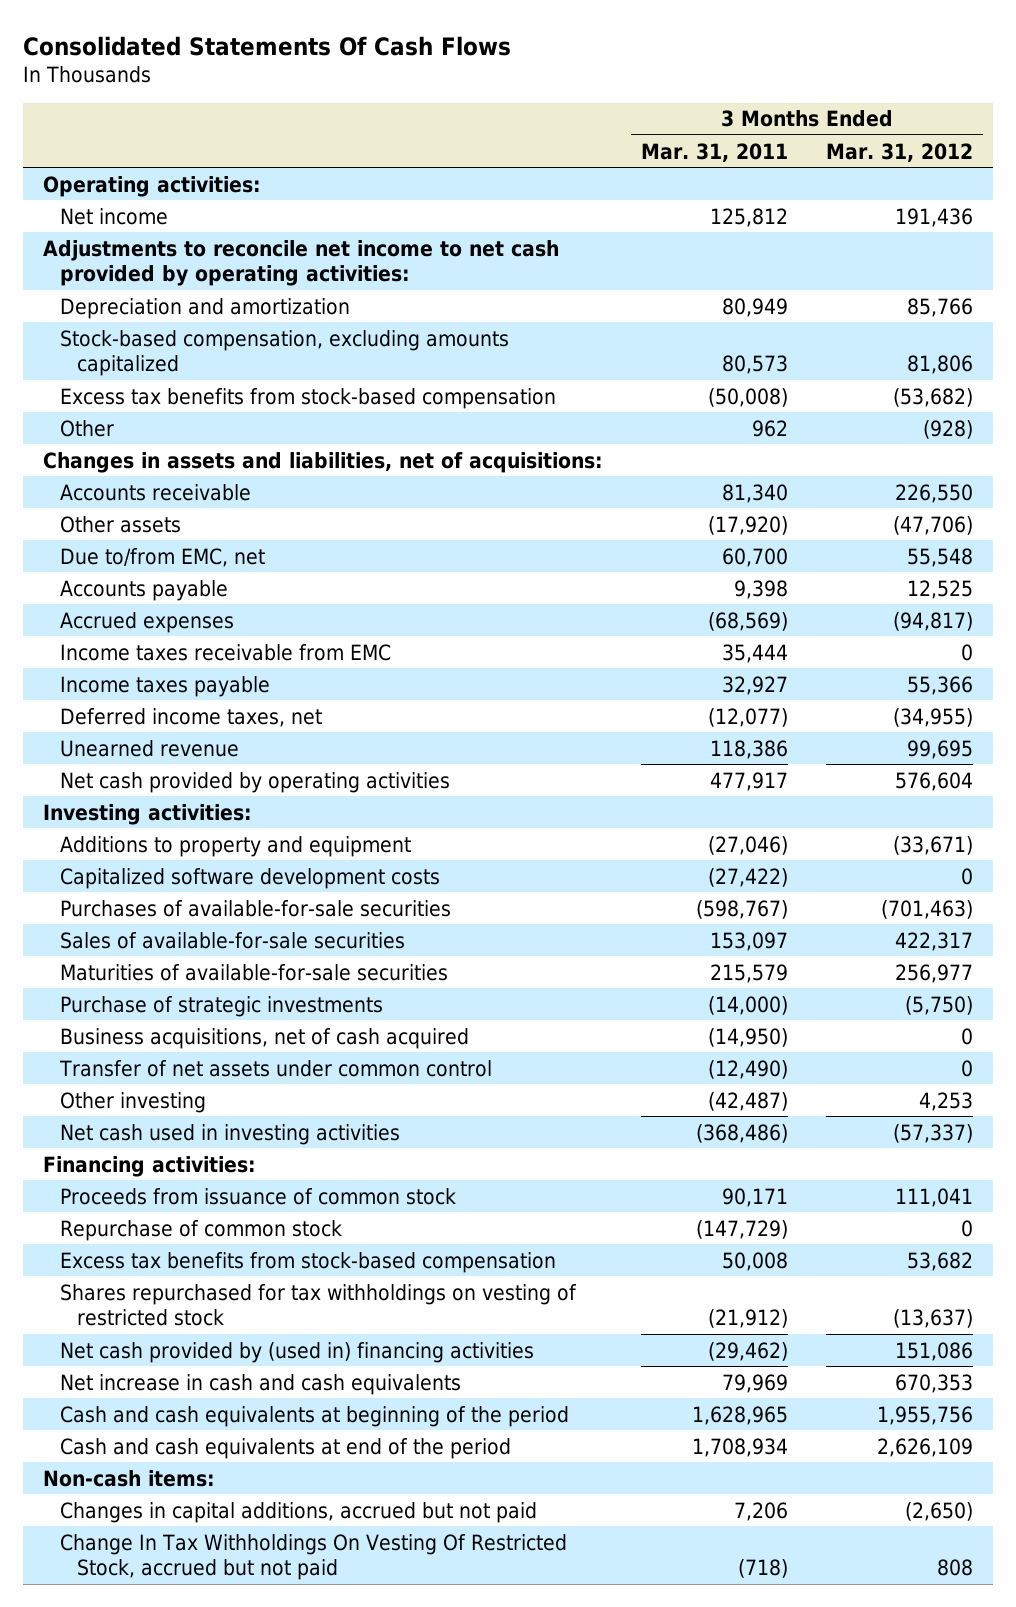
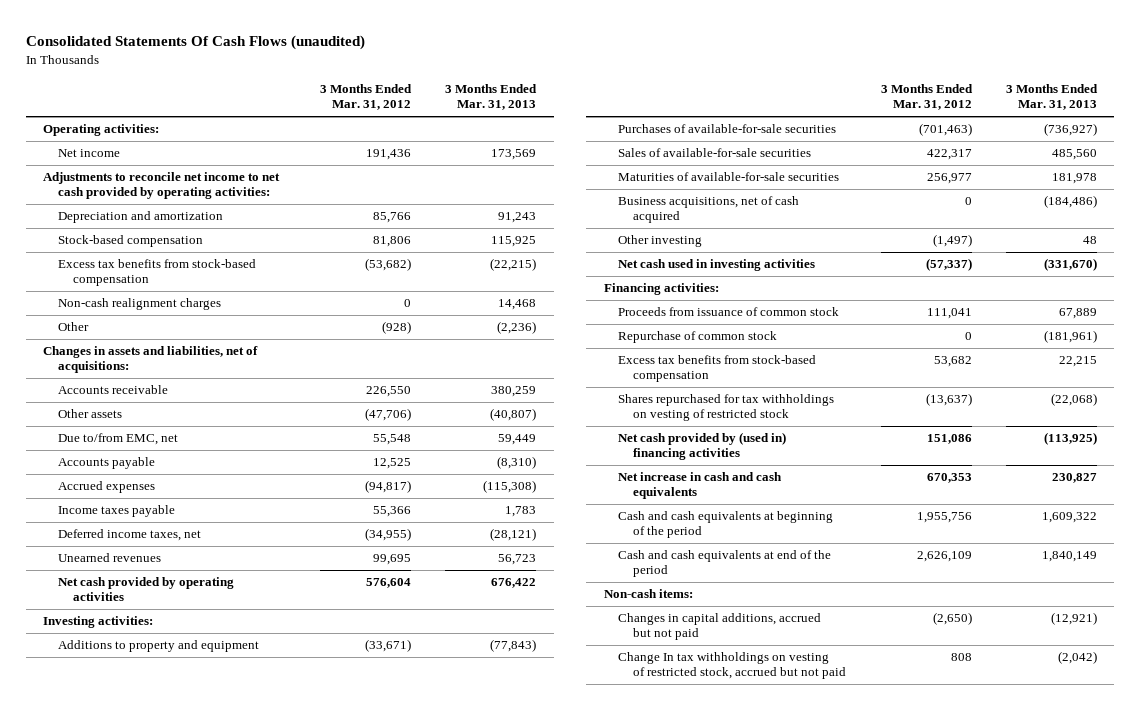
- Consolidated Statements Of Cash Flows
+ Consolidated Statements Of Cash Flows (unaudited)
- | 3 Months Ended Mar. 31, 2011 | 3 Months Ended Mar. 31, 2012
+ | 3 Months Ended Mar. 31, 2012 | 3 Months Ended Mar. 31, 2013
- Stock-based compensation, excluding amounts capitalized | 80,573 | 81,806
+ Stock-based compensation | 81,806 | 115,925
+ Non-cash realignment charges | 0 | 14,468
- Income taxes receivable from EMC | 35,444 | 0
- Unearned revenue | 118,386 | 99,695
+ Unearned revenues | 99,695 | 56,723
- Capitalized software development costs | (27,422) | 0
- Purchase of strategic investments | (14,000) | (5,750)
- Transfer of net assets under common control | (12,490) | 0
- Other investing | (42,487) | 4,253
+ Other investing | (1,497) | 48
- Change In Tax Withholdings On Vesting Of Restricted Stock, accrued but not paid | (718) | 808
+ Change In tax withholdings on vesting of restricted stock, accrued but not paid | 808 | (2,042)

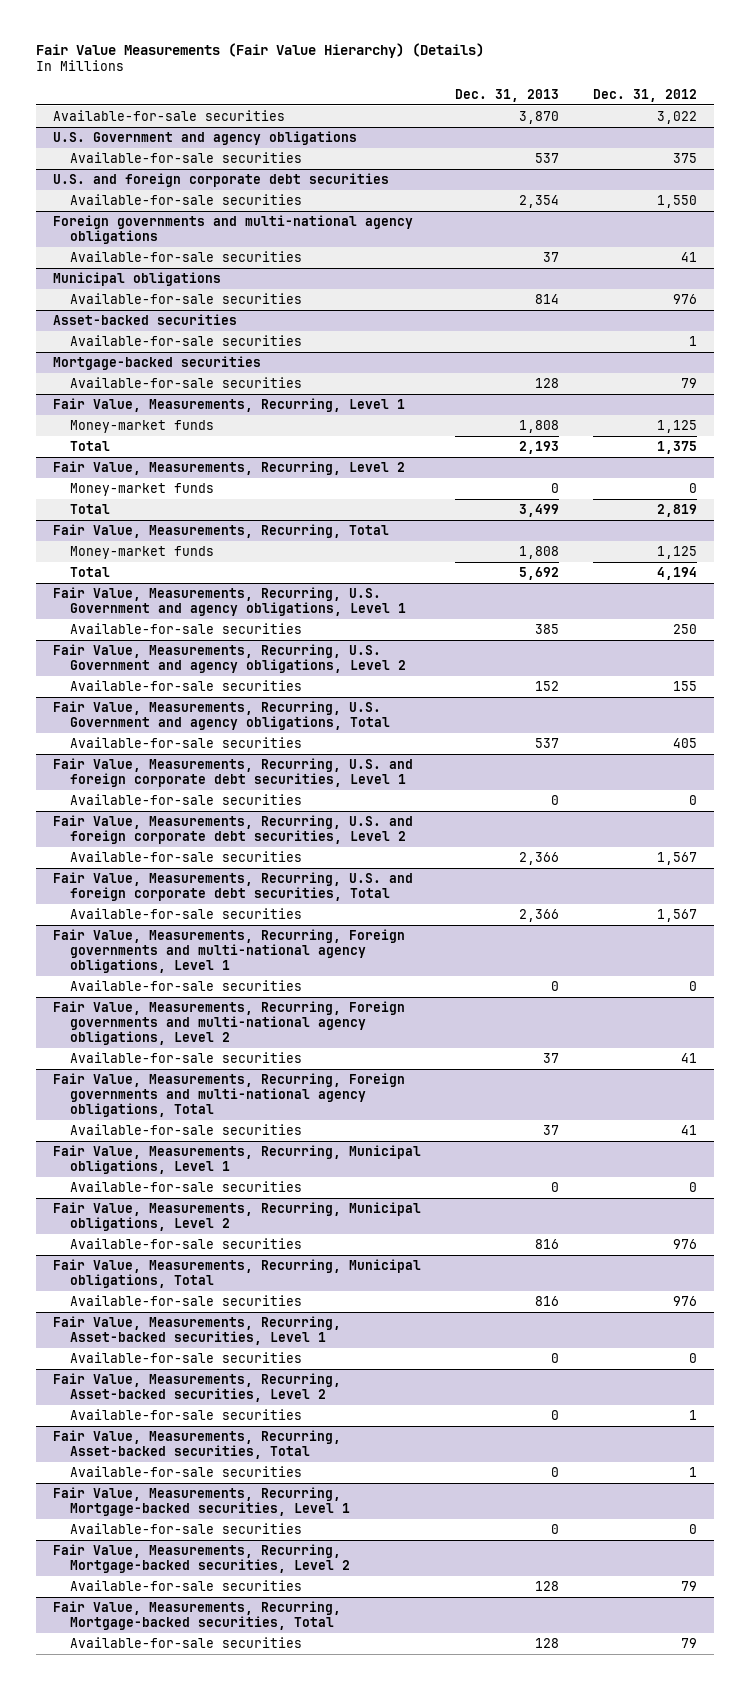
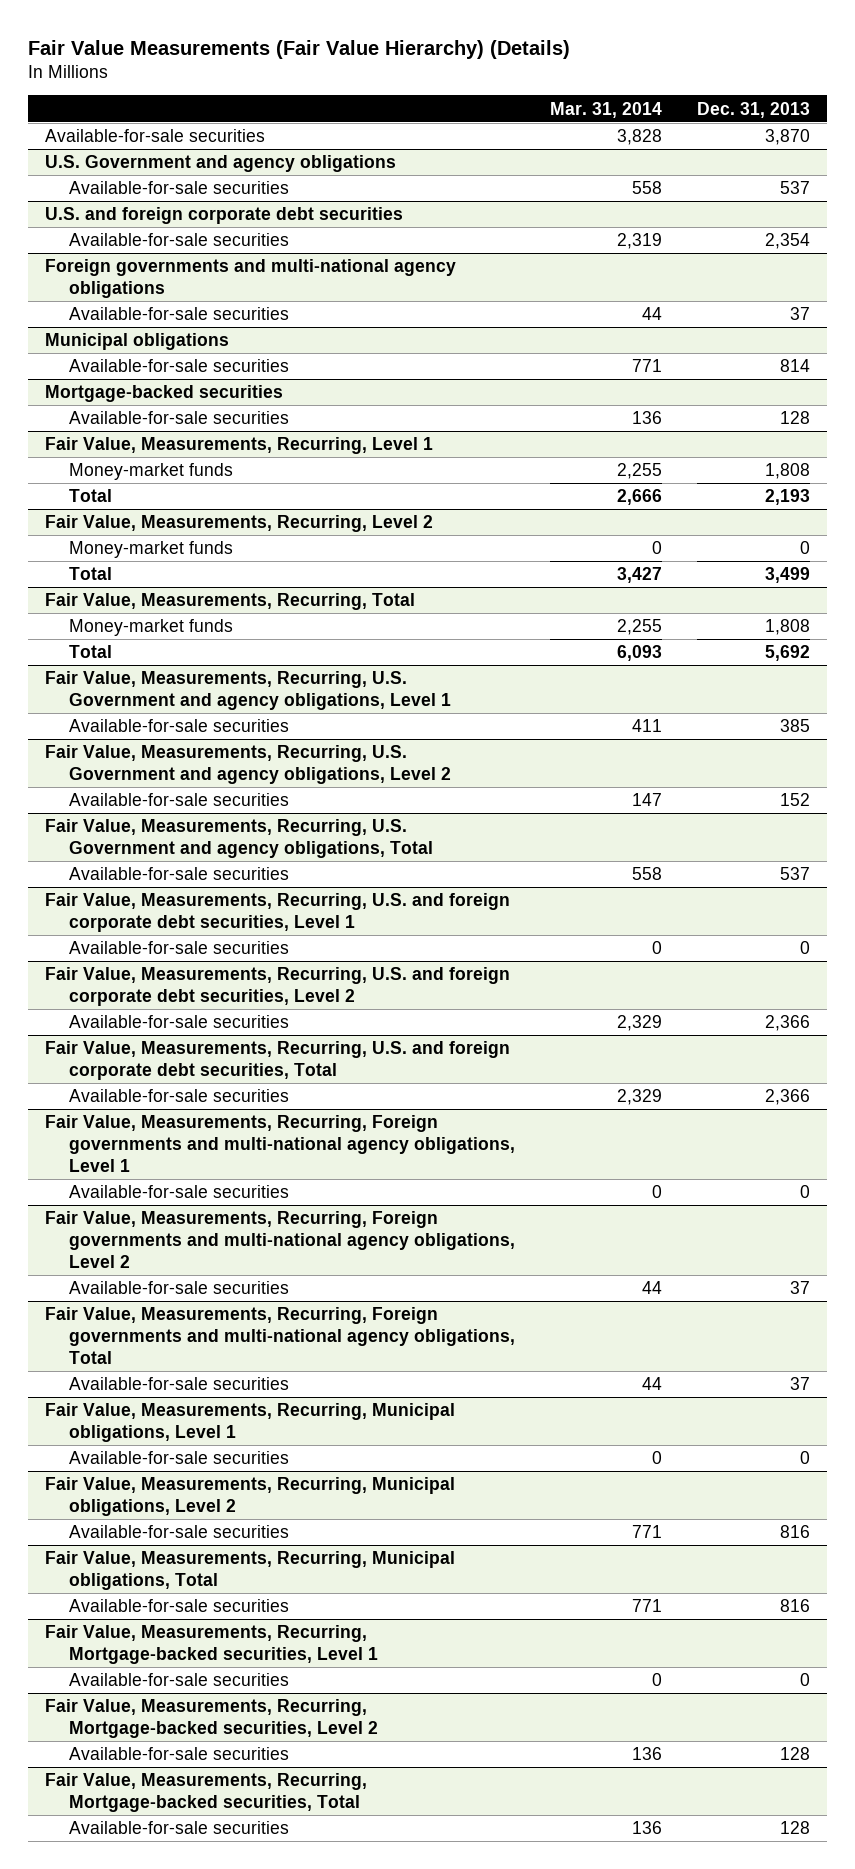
- | Dec. 31, 2013 | Dec. 31, 2012
+ | Mar. 31, 2014 | Dec. 31, 2013
- Asset-backed securities
- Available-for-sale securities | | 1
- Fair Value, Measurements, Recurring, Asset-backed securities, Level 1
- Available-for-sale securities | 0 | 0
- Fair Value, Measurements, Recurring, Asset-backed securities, Level 2
- Available-for-sale securities | 0 | 1
- Fair Value, Measurements, Recurring, Asset-backed securities, Total
- Available-for-sale securities | 0 | 1

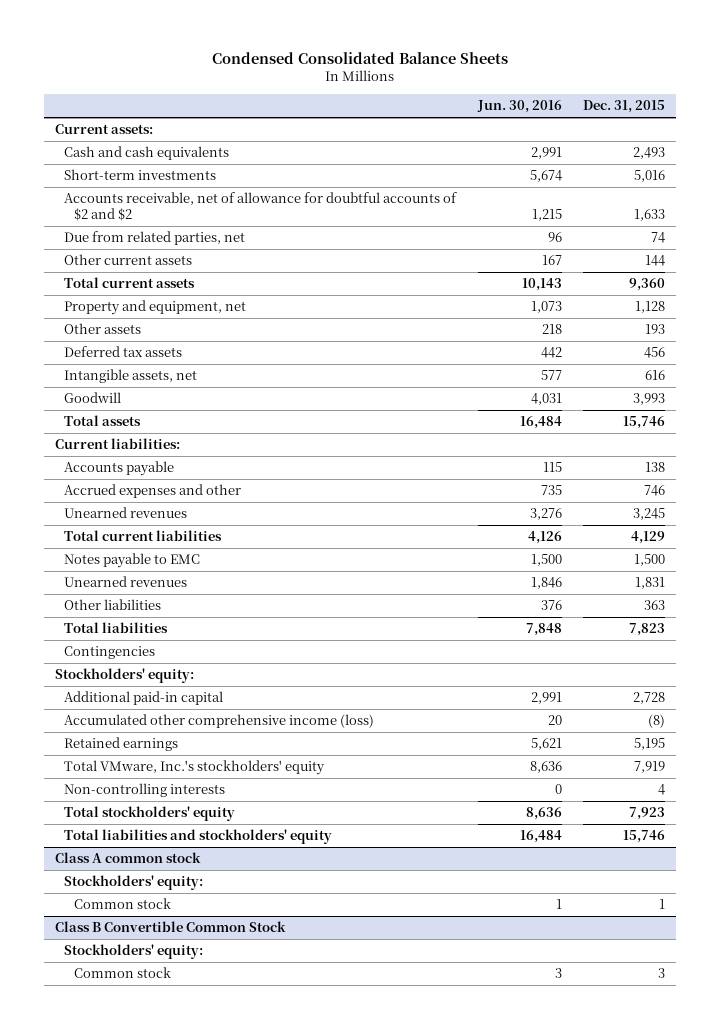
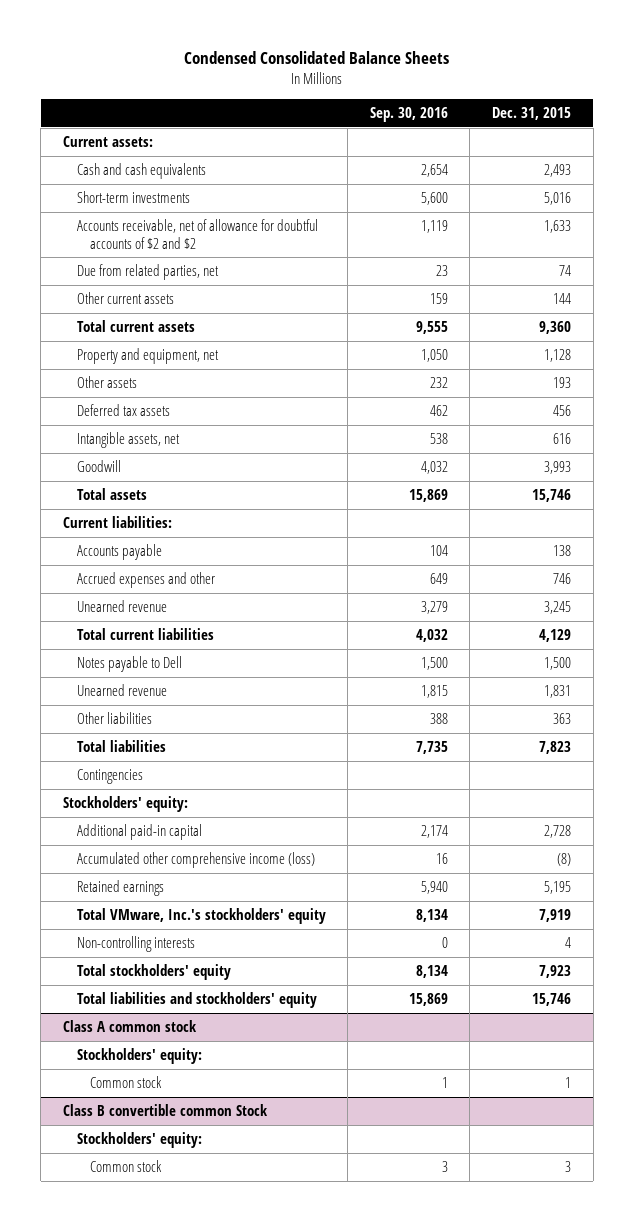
- | Jun. 30, 2016 | Dec. 31, 2015
+ | Sep. 30, 2016 | Dec. 31, 2015
- Unearned revenues | 3,276 | 3,245
+ Unearned revenue | 3,279 | 3,245
- Notes payable to EMC | 1,500 | 1,500
- Unearned revenues | 1,846 | 1,831
+ Notes payable to Dell | 1,500 | 1,500
+ Unearned revenue | 1,815 | 1,831
- Class B Convertible Common Stock
+ Class B convertible common Stock

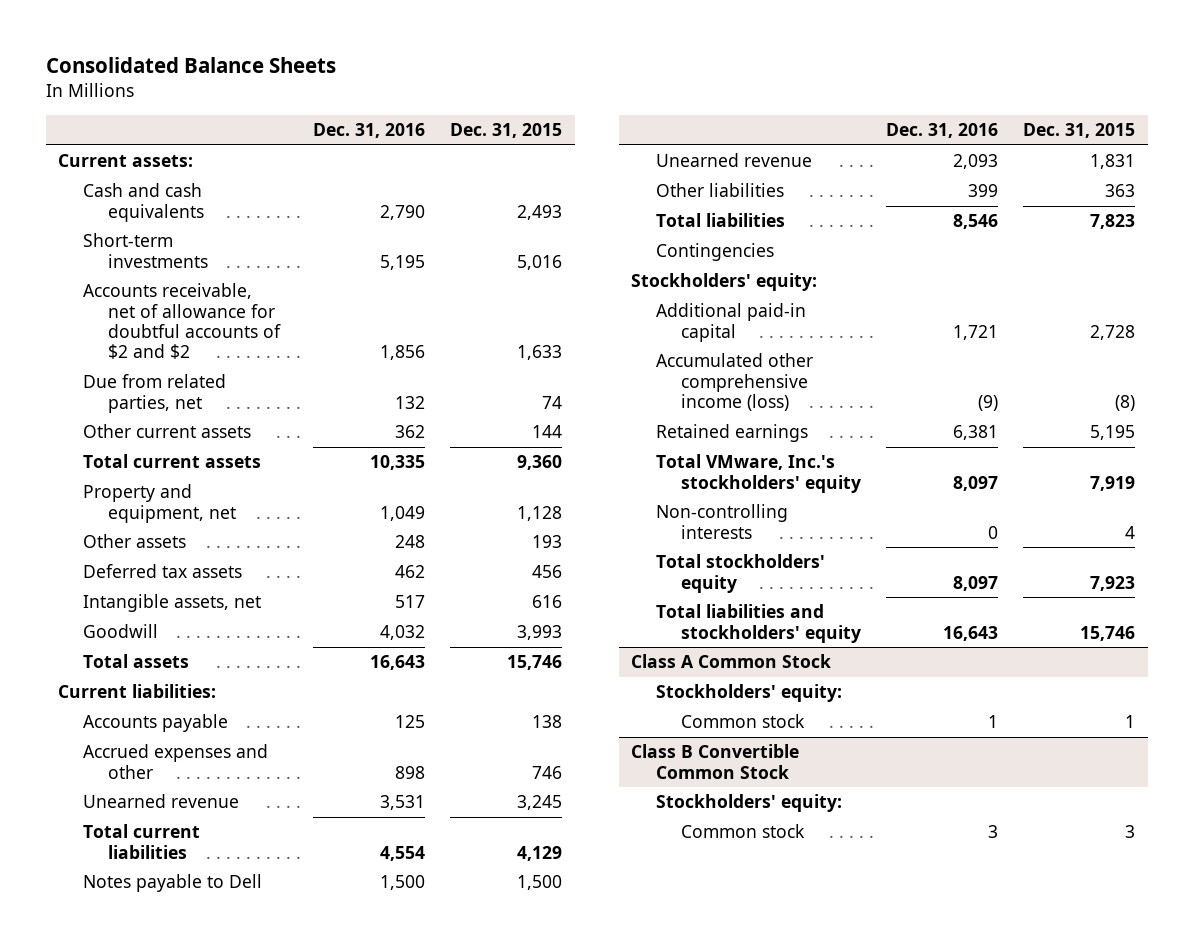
- Condensed Consolidated Balance Sheets
+ Consolidated Balance Sheets
- | Sep. 30, 2016 | Dec. 31, 2015
+ | Dec. 31, 2016 | Dec. 31, 2015
- Class A common stock
+ Class A Common Stock
- Class B convertible common Stock
+ Class B Convertible Common Stock

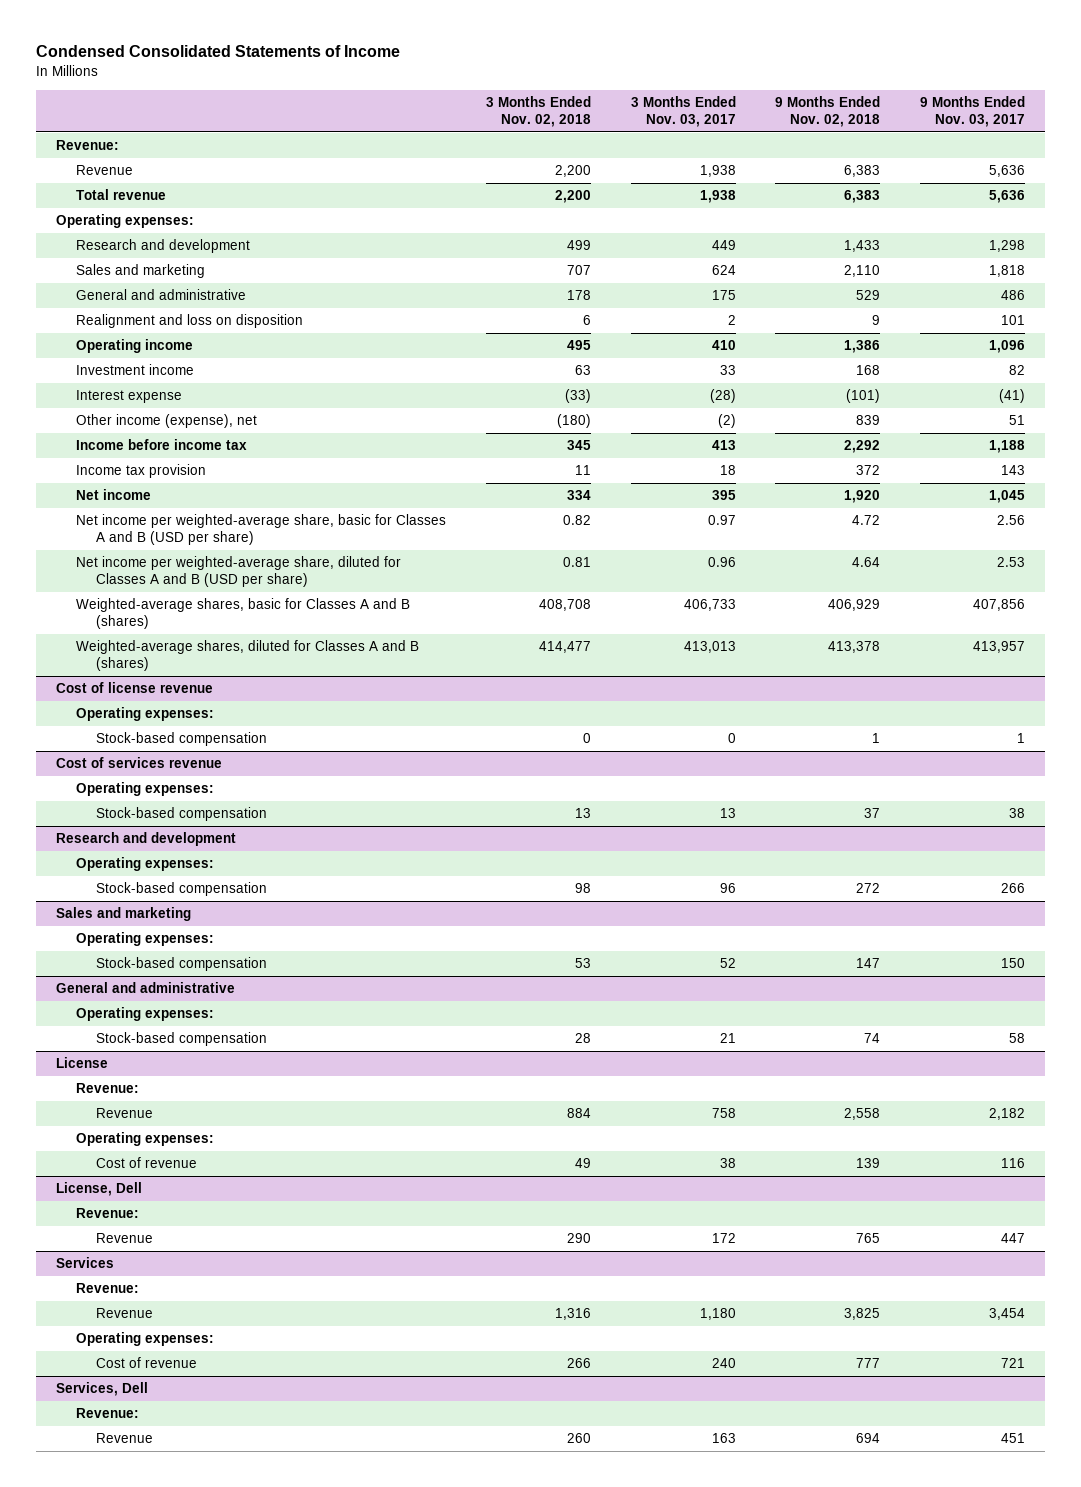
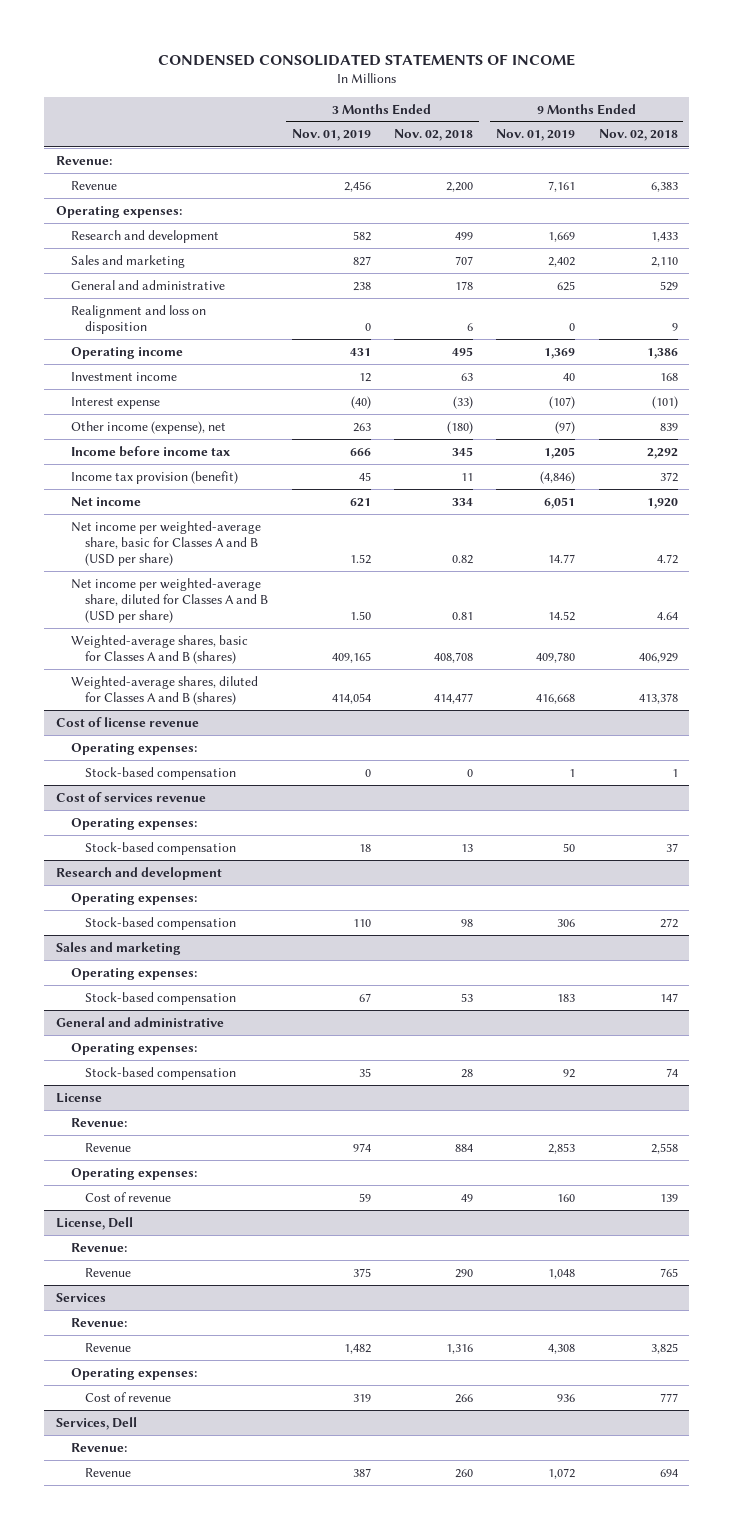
- Condensed Consolidated Statements of Income
+ CONDENSED CONSOLIDATED STATEMENTS OF INCOME
- | 3 Months Ended Nov. 02, 2018 | 3 Months Ended Nov. 03, 2017 | 9 Months Ended Nov. 02, 2018 | 9 Months Ended Nov. 03, 2017
+ | 3 Months Ended Nov. 01, 2019 | 3 Months Ended Nov. 02, 2018 | 9 Months Ended Nov. 01, 2019 | 9 Months Ended Nov. 02, 2018
- Total revenue | 2,200 | 1,938 | 6,383 | 5,636
- Income tax provision | 11 | 18 | 372 | 143
+ Income tax provision (benefit) | 45 | 11 | (4,846) | 372

